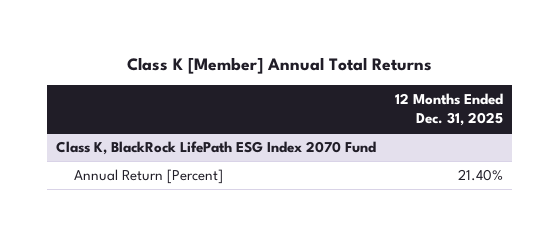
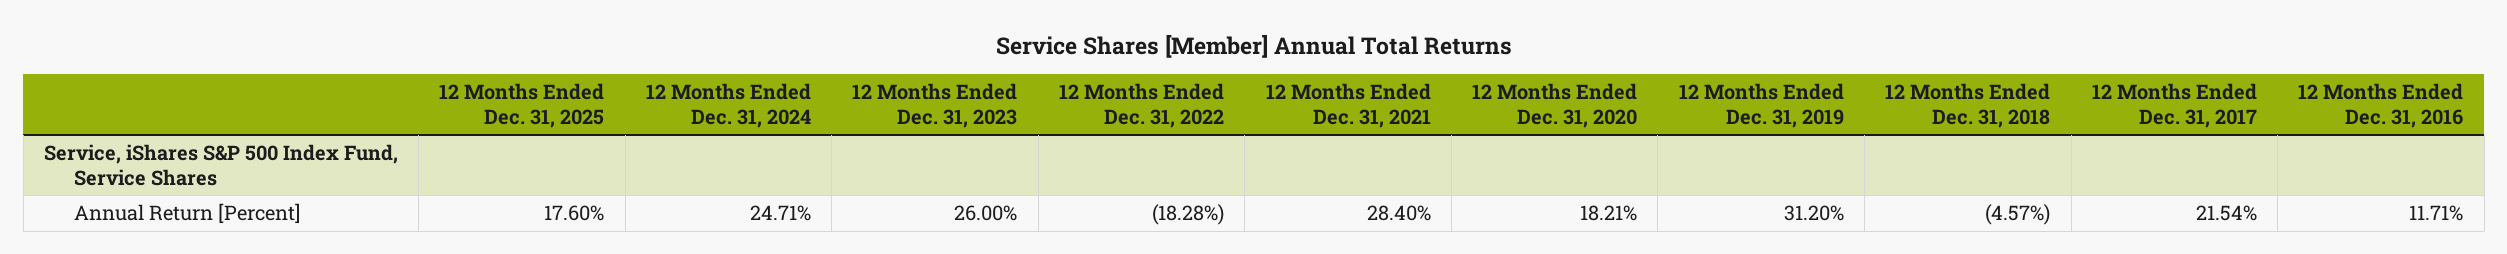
- Class K [Member] Annual Total Returns
+ Service Shares [Member] Annual Total Returns
- | 12 Months Ended Dec. 31, 2025
+ | 12 Months Ended Dec. 31, 2025 | 12 Months Ended Dec. 31, 2024 | 12 Months Ended Dec. 31, 2023 | 12 Months Ended Dec. 31, 2022 | 12 Months Ended Dec. 31, 2021 | 12 Months Ended Dec. 31, 2020 | 12 Months Ended Dec. 31, 2019 | 12 Months Ended Dec. 31, 2018 | 12 Months Ended Dec. 31, 2017 | 12 Months Ended Dec. 31, 2016
- Class K, BlackRock LifePath ESG Index 2070 Fund
- Annual Return [Percent] | 21.40%
+ Service, iShares S&P 500 Index Fund, Service Shares
+ Annual Return [Percent] | 17.60% | 24.71% | 26.00% | (18.28%) | 28.40% | 18.21% | 31.20% | (4.57%) | 21.54% | 11.71%

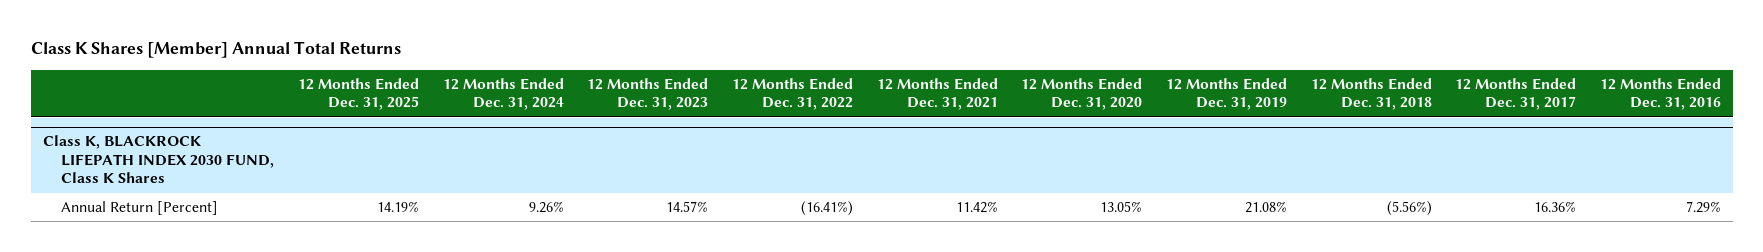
- Service Shares [Member] Annual Total Returns
+ Class K Shares [Member] Annual Total Returns
- Service, iShares S&P 500 Index Fund, Service Shares
- Annual Return [Percent] | 17.60% | 24.71% | 26.00% | (18.28%) | 28.40% | 18.21% | 31.20% | (4.57%) | 21.54% | 11.71%
+ Class K, BLACKROCK LIFEPATH INDEX 2030 FUND, Class K Shares
+ Annual Return [Percent] | 14.19% | 9.26% | 14.57% | (16.41%) | 11.42% | 13.05% | 21.08% | (5.56%) | 16.36% | 7.29%

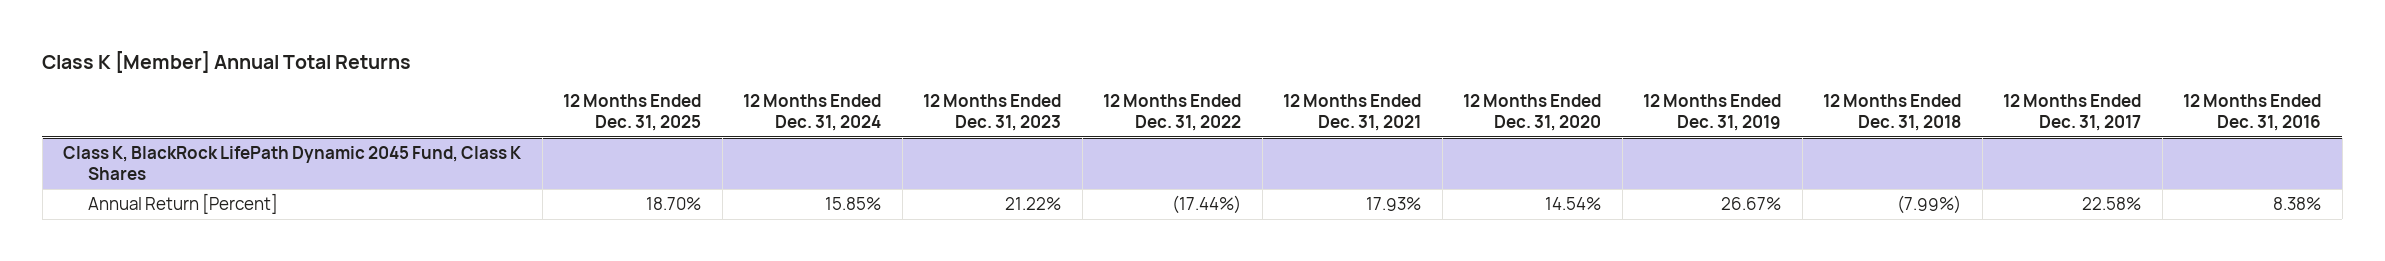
- Class K Shares [Member] Annual Total Returns
+ Class K [Member] Annual Total Returns
- Class K, BLACKROCK LIFEPATH INDEX 2030 FUND, Class K Shares
- Annual Return [Percent] | 14.19% | 9.26% | 14.57% | (16.41%) | 11.42% | 13.05% | 21.08% | (5.56%) | 16.36% | 7.29%
+ Class K, BlackRock LifePath Dynamic 2045 Fund, Class K Shares
+ Annual Return [Percent] | 18.70% | 15.85% | 21.22% | (17.44%) | 17.93% | 14.54% | 26.67% | (7.99%) | 22.58% | 8.38%

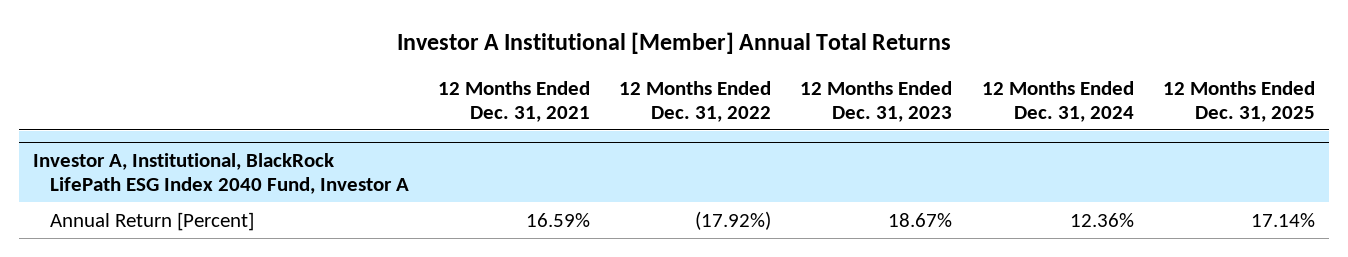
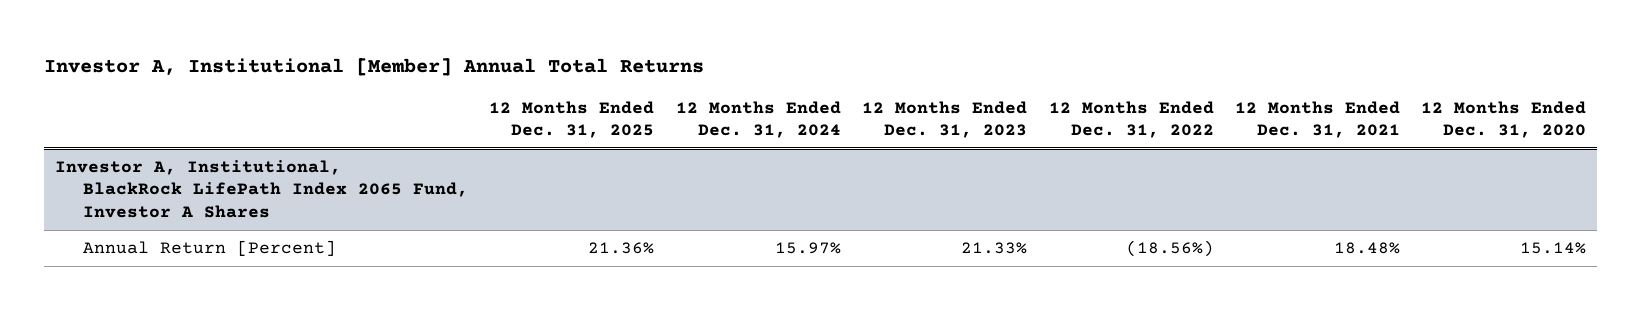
- Investor A Institutional [Member] Annual Total Returns
+ Investor A, Institutional [Member] Annual Total Returns
- | 12 Months Ended Dec. 31, 2021 | 12 Months Ended Dec. 31, 2022 | 12 Months Ended Dec. 31, 2023 | 12 Months Ended Dec. 31, 2024 | 12 Months Ended Dec. 31, 2025
+ | 12 Months Ended Dec. 31, 2025 | 12 Months Ended Dec. 31, 2024 | 12 Months Ended Dec. 31, 2023 | 12 Months Ended Dec. 31, 2022 | 12 Months Ended Dec. 31, 2021 | 12 Months Ended Dec. 31, 2020
- Investor A, Institutional, BlackRock LifePath ESG Index 2040 Fund, Investor A
- Annual Return [Percent] | 16.59% | (17.92%) | 18.67% | 12.36% | 17.14%
+ Investor A, Institutional, BlackRock LifePath Index 2065 Fund, Investor A Shares
+ Annual Return [Percent] | 21.36% | 15.97% | 21.33% | (18.56%) | 18.48% | 15.14%

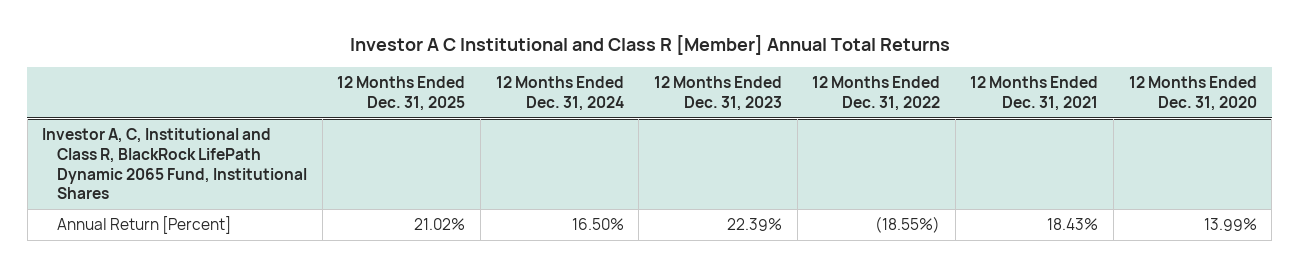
- Investor A, Institutional [Member] Annual Total Returns
+ Investor A C Institutional and Class R [Member] Annual Total Returns
- Investor A, Institutional, BlackRock LifePath Index 2065 Fund, Investor A Shares
- Annual Return [Percent] | 21.36% | 15.97% | 21.33% | (18.56%) | 18.48% | 15.14%
+ Investor A, C, Institutional and Class R, BlackRock LifePath Dynamic 2065 Fund, Institutional Shares
+ Annual Return [Percent] | 21.02% | 16.50% | 22.39% | (18.55%) | 18.43% | 13.99%

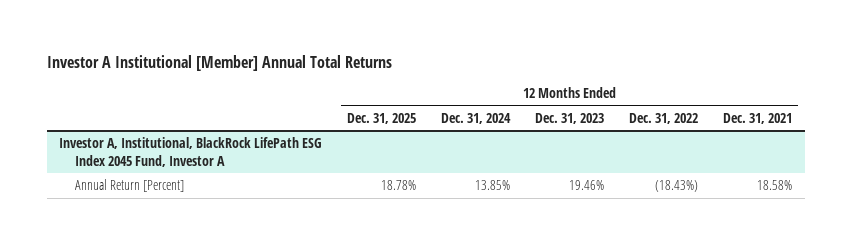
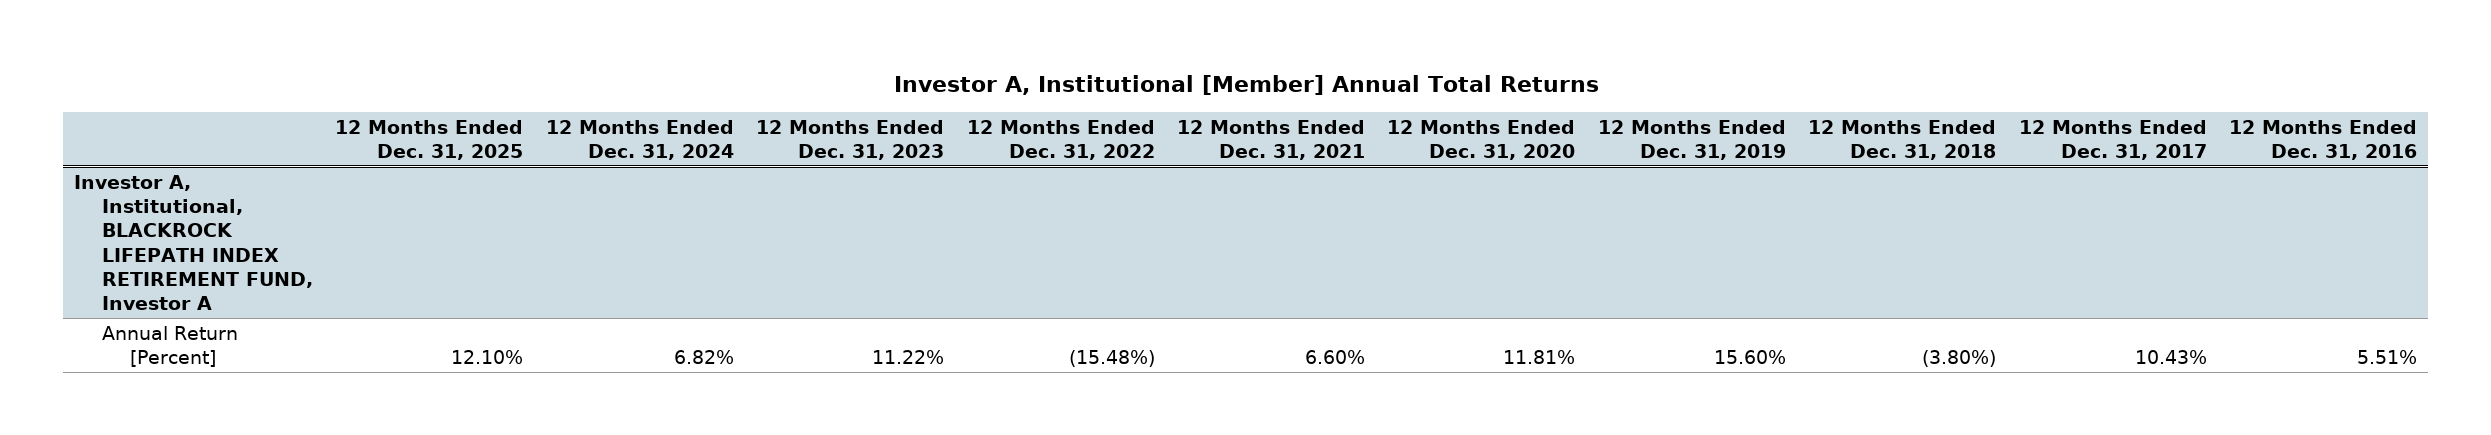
- Investor A Institutional [Member] Annual Total Returns
+ Investor A, Institutional [Member] Annual Total Returns
- | 12 Months Ended Dec. 31, 2025 | 12 Months Ended Dec. 31, 2024 | 12 Months Ended Dec. 31, 2023 | 12 Months Ended Dec. 31, 2022 | 12 Months Ended Dec. 31, 2021
+ | 12 Months Ended Dec. 31, 2025 | 12 Months Ended Dec. 31, 2024 | 12 Months Ended Dec. 31, 2023 | 12 Months Ended Dec. 31, 2022 | 12 Months Ended Dec. 31, 2021 | 12 Months Ended Dec. 31, 2020 | 12 Months Ended Dec. 31, 2019 | 12 Months Ended Dec. 31, 2018 | 12 Months Ended Dec. 31, 2017 | 12 Months Ended Dec. 31, 2016
- Investor A, Institutional, BlackRock LifePath ESG Index 2045 Fund, Investor A
- Annual Return [Percent] | 18.78% | 13.85% | 19.46% | (18.43%) | 18.58%
+ Investor A, Institutional, BLACKROCK LIFEPATH INDEX RETIREMENT FUND, Investor A
+ Annual Return [Percent] | 12.10% | 6.82% | 11.22% | (15.48%) | 6.60% | 11.81% | 15.60% | (3.80%) | 10.43% | 5.51%

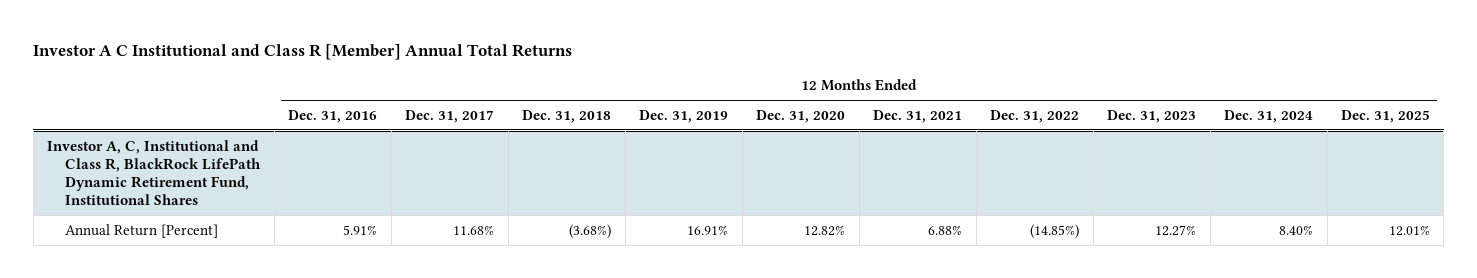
- Investor A, Institutional [Member] Annual Total Returns
+ Investor A C Institutional and Class R [Member] Annual Total Returns
- | 12 Months Ended Dec. 31, 2025 | 12 Months Ended Dec. 31, 2024 | 12 Months Ended Dec. 31, 2023 | 12 Months Ended Dec. 31, 2022 | 12 Months Ended Dec. 31, 2021 | 12 Months Ended Dec. 31, 2020 | 12 Months Ended Dec. 31, 2019 | 12 Months Ended Dec. 31, 2018 | 12 Months Ended Dec. 31, 2017 | 12 Months Ended Dec. 31, 2016
+ | 12 Months Ended Dec. 31, 2016 | 12 Months Ended Dec. 31, 2017 | 12 Months Ended Dec. 31, 2018 | 12 Months Ended Dec. 31, 2019 | 12 Months Ended Dec. 31, 2020 | 12 Months Ended Dec. 31, 2021 | 12 Months Ended Dec. 31, 2022 | 12 Months Ended Dec. 31, 2023 | 12 Months Ended Dec. 31, 2024 | 12 Months Ended Dec. 31, 2025
- Investor A, Institutional, BLACKROCK LIFEPATH INDEX RETIREMENT FUND, Investor A
- Annual Return [Percent] | 12.10% | 6.82% | 11.22% | (15.48%) | 6.60% | 11.81% | 15.60% | (3.80%) | 10.43% | 5.51%
+ Investor A, C, Institutional and Class R, BlackRock LifePath Dynamic Retirement Fund, Institutional Shares
+ Annual Return [Percent] | 5.91% | 11.68% | (3.68%) | 16.91% | 12.82% | 6.88% | (14.85%) | 12.27% | 8.40% | 12.01%

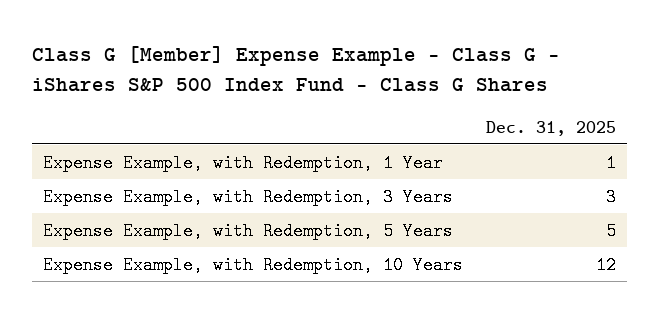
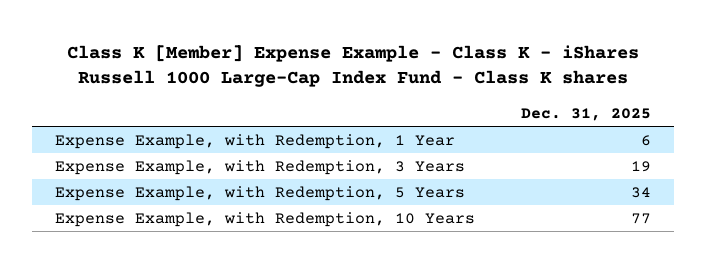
- Class G [Member] Expense Example - Class G - iShares S&P 500 Index Fund - Class G Shares
+ Class K [Member] Expense Example - Class K - iShares Russell 1000 Large-Cap Index Fund - Class K shares
- Expense Example, with Redemption, 1 Year | 1
- Expense Example, with Redemption, 3 Years | 3
- Expense Example, with Redemption, 5 Years | 5
- Expense Example, with Redemption, 10 Years | 12
+ Expense Example, with Redemption, 1 Year | 6
+ Expense Example, with Redemption, 3 Years | 19
+ Expense Example, with Redemption, 5 Years | 34
+ Expense Example, with Redemption, 10 Years | 77

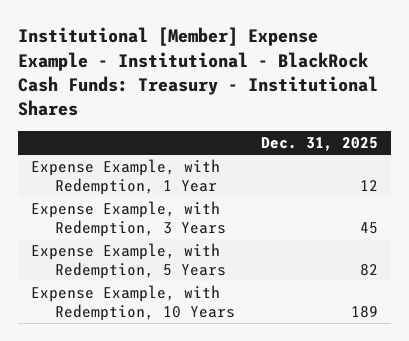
- Class K [Member] Expense Example - Class K - iShares Russell 1000 Large-Cap Index Fund - Class K shares
+ Institutional [Member] Expense Example - Institutional - BlackRock Cash Funds: Treasury - Institutional Shares
- Expense Example, with Redemption, 1 Year | 6
- Expense Example, with Redemption, 3 Years | 19
- Expense Example, with Redemption, 5 Years | 34
- Expense Example, with Redemption, 10 Years | 77
+ Expense Example, with Redemption, 1 Year | 12
+ Expense Example, with Redemption, 3 Years | 45
+ Expense Example, with Redemption, 5 Years | 82
+ Expense Example, with Redemption, 10 Years | 189

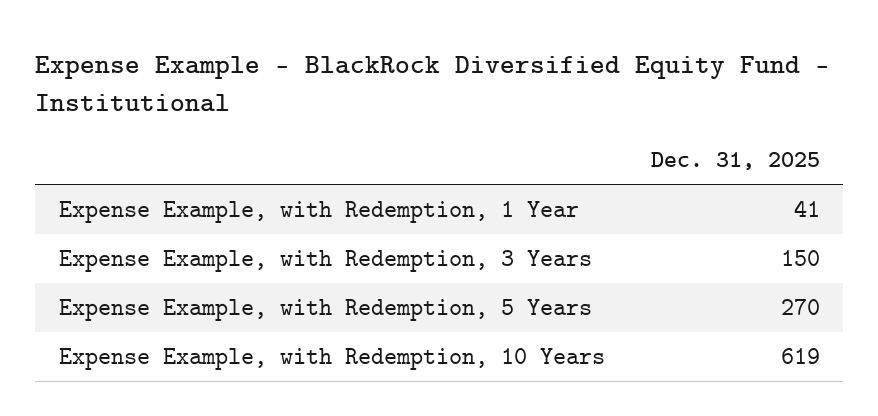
- Institutional [Member] Expense Example - Institutional - BlackRock Cash Funds: Treasury - Institutional Shares
+ Expense Example - BlackRock Diversified Equity Fund - Institutional
- Expense Example, with Redemption, 1 Year | 12
- Expense Example, with Redemption, 3 Years | 45
- Expense Example, with Redemption, 5 Years | 82
- Expense Example, with Redemption, 10 Years | 189
+ Expense Example, with Redemption, 1 Year | 41
+ Expense Example, with Redemption, 3 Years | 150
+ Expense Example, with Redemption, 5 Years | 270
+ Expense Example, with Redemption, 10 Years | 619

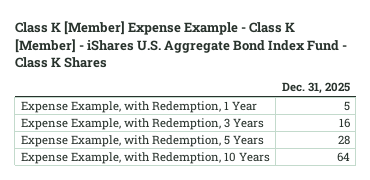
- Expense Example - BlackRock Diversified Equity Fund - Institutional
+ Class K [Member] Expense Example - Class K [Member] - iShares U.S. Aggregate Bond Index Fund - Class K Shares
- Expense Example, with Redemption, 1 Year | 41
- Expense Example, with Redemption, 3 Years | 150
- Expense Example, with Redemption, 5 Years | 270
- Expense Example, with Redemption, 10 Years | 619
+ Expense Example, with Redemption, 1 Year | 5
+ Expense Example, with Redemption, 3 Years | 16
+ Expense Example, with Redemption, 5 Years | 28
+ Expense Example, with Redemption, 10 Years | 64

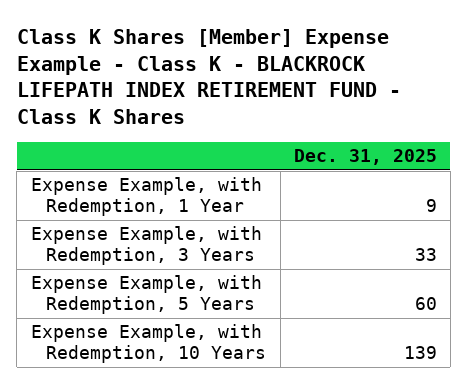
- Class K [Member] Expense Example - Class K [Member] - iShares U.S. Aggregate Bond Index Fund - Class K Shares
+ Class K Shares [Member] Expense Example - Class K - BLACKROCK LIFEPATH INDEX RETIREMENT FUND - Class K Shares
- Expense Example, with Redemption, 1 Year | 5
- Expense Example, with Redemption, 3 Years | 16
- Expense Example, with Redemption, 5 Years | 28
- Expense Example, with Redemption, 10 Years | 64
+ Expense Example, with Redemption, 1 Year | 9
+ Expense Example, with Redemption, 3 Years | 33
+ Expense Example, with Redemption, 5 Years | 60
+ Expense Example, with Redemption, 10 Years | 139

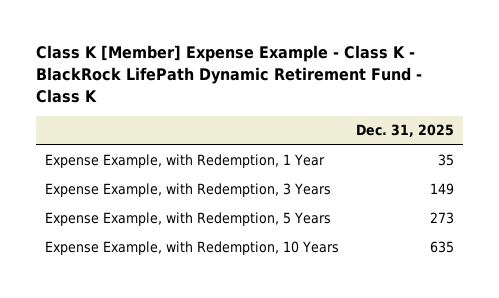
- Class K Shares [Member] Expense Example - Class K - BLACKROCK LIFEPATH INDEX RETIREMENT FUND - Class K Shares
+ Class K [Member] Expense Example - Class K - BlackRock LifePath Dynamic Retirement Fund - Class K
- Expense Example, with Redemption, 1 Year | 9
- Expense Example, with Redemption, 3 Years | 33
- Expense Example, with Redemption, 5 Years | 60
- Expense Example, with Redemption, 10 Years | 139
+ Expense Example, with Redemption, 1 Year | 35
+ Expense Example, with Redemption, 3 Years | 149
+ Expense Example, with Redemption, 5 Years | 273
+ Expense Example, with Redemption, 10 Years | 635

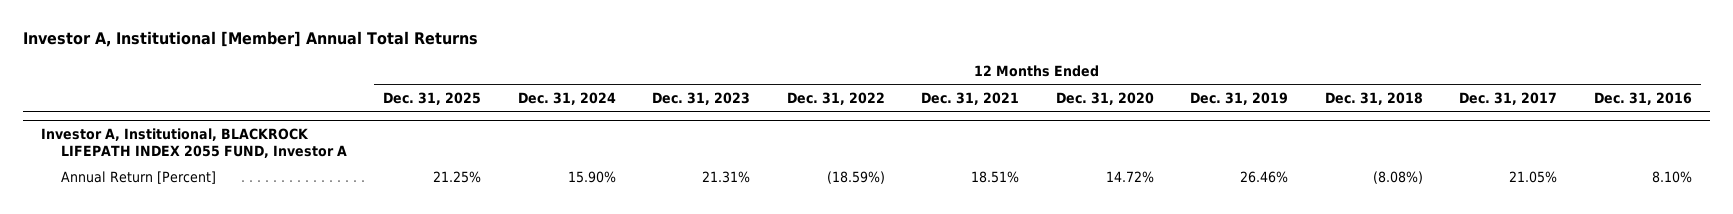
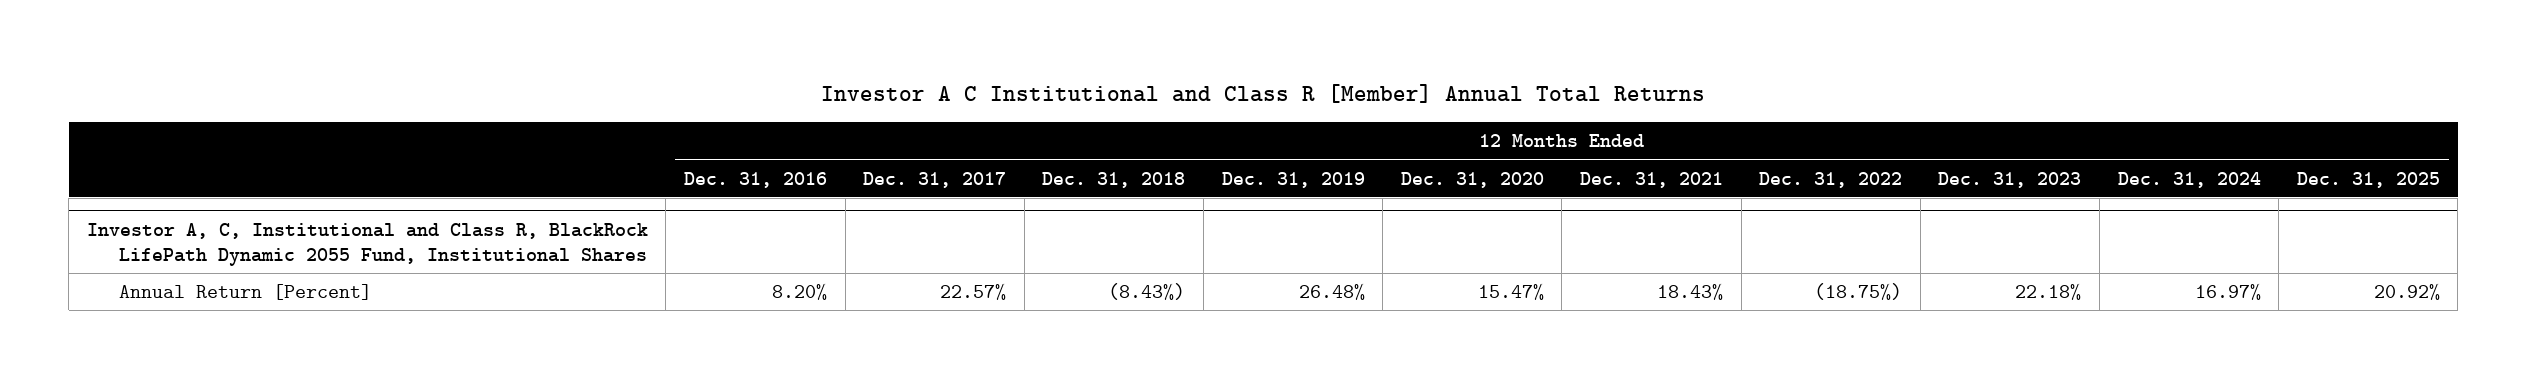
- Investor A, Institutional [Member] Annual Total Returns
+ Investor A C Institutional and Class R [Member] Annual Total Returns
- | 12 Months Ended Dec. 31, 2025 | 12 Months Ended Dec. 31, 2024 | 12 Months Ended Dec. 31, 2023 | 12 Months Ended Dec. 31, 2022 | 12 Months Ended Dec. 31, 2021 | 12 Months Ended Dec. 31, 2020 | 12 Months Ended Dec. 31, 2019 | 12 Months Ended Dec. 31, 2018 | 12 Months Ended Dec. 31, 2017 | 12 Months Ended Dec. 31, 2016
+ | 12 Months Ended Dec. 31, 2016 | 12 Months Ended Dec. 31, 2017 | 12 Months Ended Dec. 31, 2018 | 12 Months Ended Dec. 31, 2019 | 12 Months Ended Dec. 31, 2020 | 12 Months Ended Dec. 31, 2021 | 12 Months Ended Dec. 31, 2022 | 12 Months Ended Dec. 31, 2023 | 12 Months Ended Dec. 31, 2024 | 12 Months Ended Dec. 31, 2025
- Investor A, Institutional, BLACKROCK LIFEPATH INDEX 2055 FUND, Investor A
- Annual Return [Percent] | 21.25% | 15.90% | 21.31% | (18.59%) | 18.51% | 14.72% | 26.46% | (8.08%) | 21.05% | 8.10%
+ Investor A, C, Institutional and Class R, BlackRock LifePath Dynamic 2055 Fund, Institutional Shares
+ Annual Return [Percent] | 8.20% | 22.57% | (8.43%) | 26.48% | 15.47% | 18.43% | (18.75%) | 22.18% | 16.97% | 20.92%

